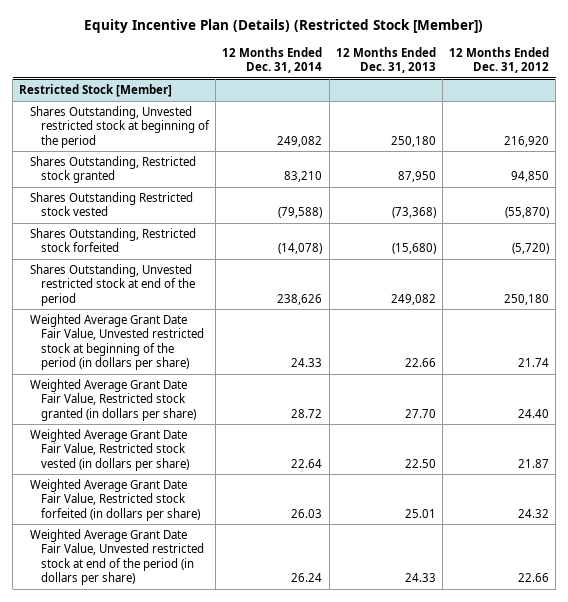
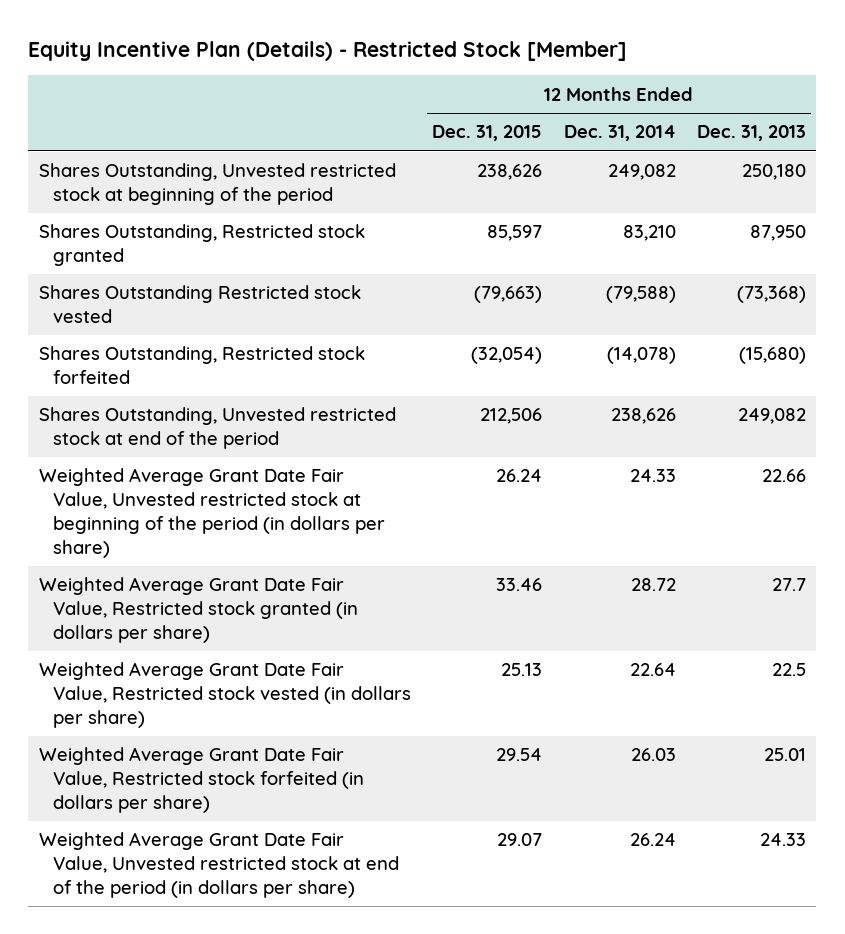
- Equity Incentive Plan (Details) (Restricted Stock [Member])
+ Equity Incentive Plan (Details) - Restricted Stock [Member]
- | 12 Months Ended Dec. 31, 2014 | 12 Months Ended Dec. 31, 2013 | 12 Months Ended Dec. 31, 2012
+ | 12 Months Ended Dec. 31, 2015 | 12 Months Ended Dec. 31, 2014 | 12 Months Ended Dec. 31, 2013
- Restricted Stock [Member]
- Weighted Average Grant Date Fair Value, Restricted stock granted (in dollars per share) | 28.72 | 27.70 | 24.40
- Weighted Average Grant Date Fair Value, Restricted stock vested (in dollars per share) | 22.64 | 22.50 | 21.87
+ Weighted Average Grant Date Fair Value, Restricted stock granted (in dollars per share) | 33.46 | 28.72 | 27.7
+ Weighted Average Grant Date Fair Value, Restricted stock vested (in dollars per share) | 25.13 | 22.64 | 22.5

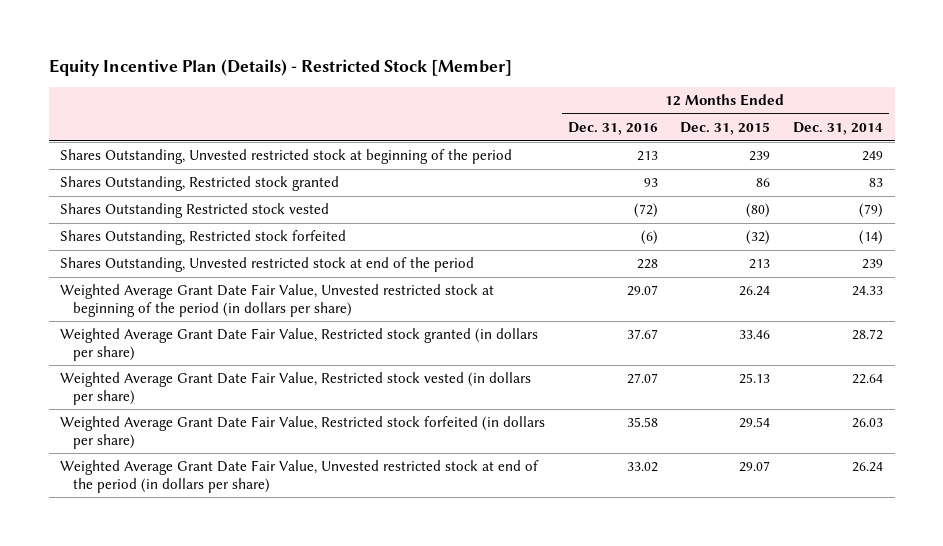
- | 12 Months Ended Dec. 31, 2015 | 12 Months Ended Dec. 31, 2014 | 12 Months Ended Dec. 31, 2013
+ | 12 Months Ended Dec. 31, 2016 | 12 Months Ended Dec. 31, 2015 | 12 Months Ended Dec. 31, 2014
- Shares Outstanding, Unvested restricted stock at beginning of the period | 238,626 | 249,082 | 250,180
- Shares Outstanding, Restricted stock granted | 85,597 | 83,210 | 87,950
- Shares Outstanding Restricted stock vested | (79,663) | (79,588) | (73,368)
- Shares Outstanding, Restricted stock forfeited | (32,054) | (14,078) | (15,680)
- Shares Outstanding, Unvested restricted stock at end of the period | 212,506 | 238,626 | 249,082
+ Shares Outstanding, Unvested restricted stock at beginning of the period | 213 | 239 | 249
+ Shares Outstanding, Restricted stock granted | 93 | 86 | 83
+ Shares Outstanding Restricted stock vested | (72) | (80) | (79)
+ Shares Outstanding, Restricted stock forfeited | (6) | (32) | (14)
+ Shares Outstanding, Unvested restricted stock at end of the period | 228 | 213 | 239

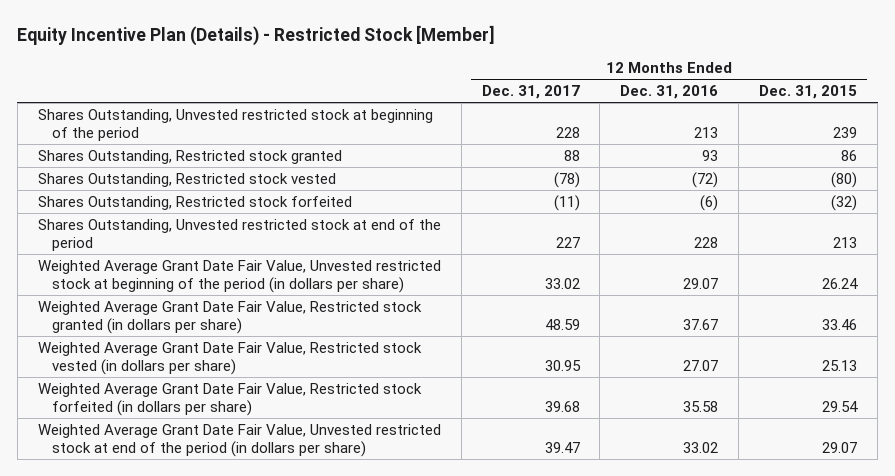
- | 12 Months Ended Dec. 31, 2016 | 12 Months Ended Dec. 31, 2015 | 12 Months Ended Dec. 31, 2014
+ | 12 Months Ended Dec. 31, 2017 | 12 Months Ended Dec. 31, 2016 | 12 Months Ended Dec. 31, 2015
- Shares Outstanding Restricted stock vested | (72) | (80) | (79)
+ Shares Outstanding, Restricted stock vested | (78) | (72) | (80)

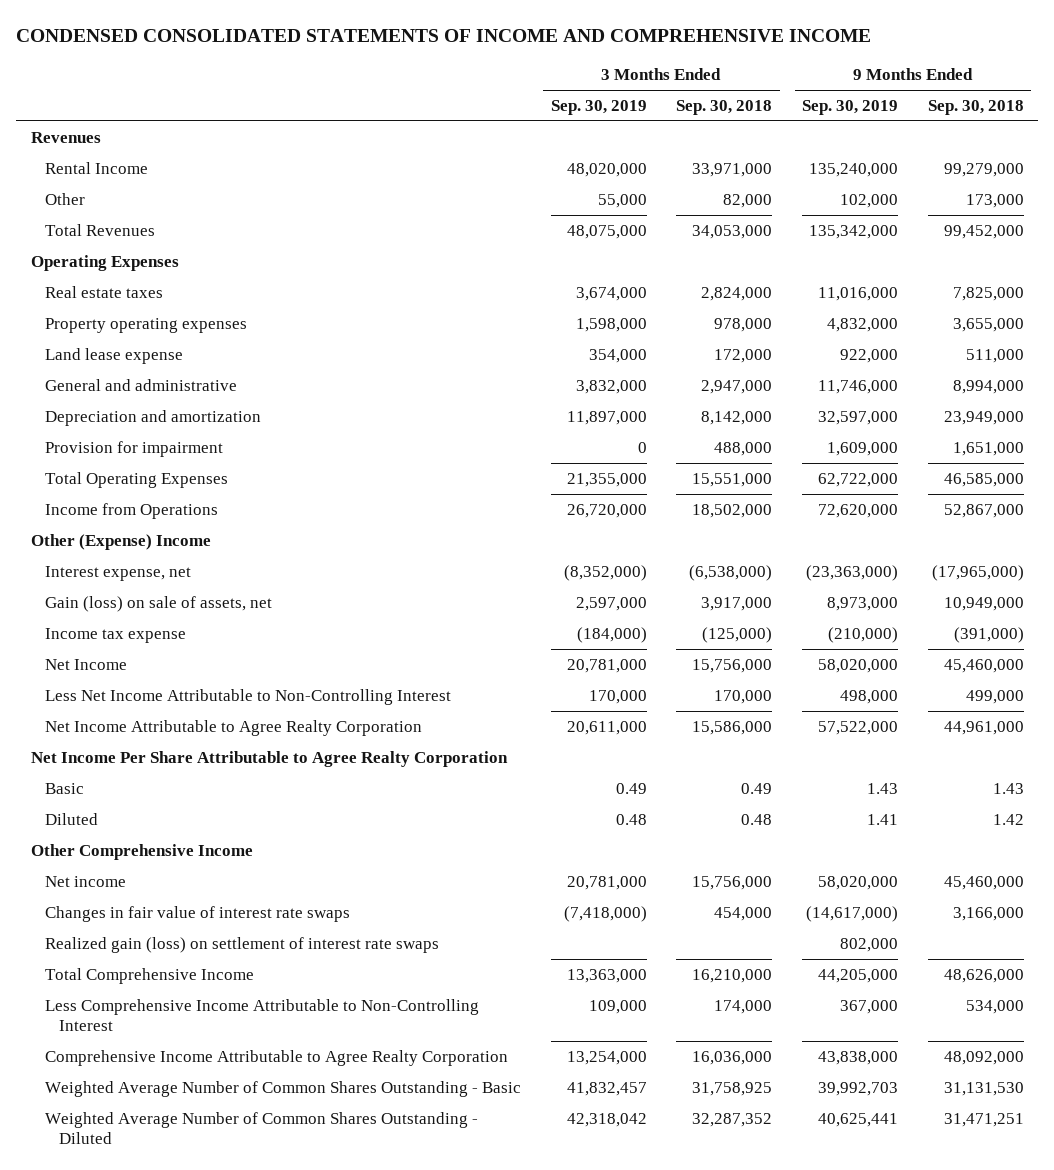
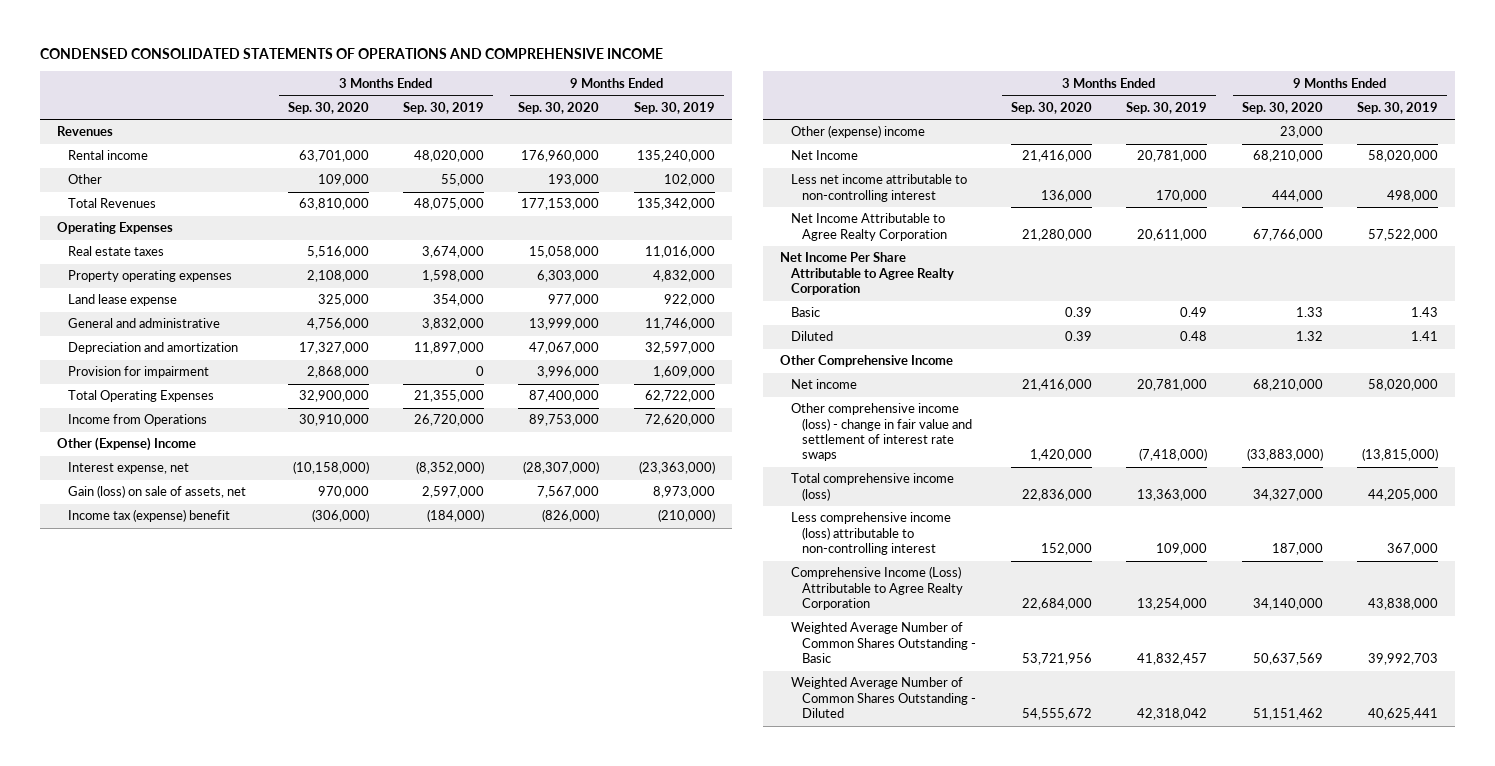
- CONDENSED CONSOLIDATED STATEMENTS OF INCOME AND COMPREHENSIVE INCOME
+ CONDENSED CONSOLIDATED STATEMENTS OF OPERATIONS AND COMPREHENSIVE INCOME
- | 3 Months Ended Sep. 30, 2019 | 3 Months Ended Sep. 30, 2018 | 9 Months Ended Sep. 30, 2019 | 9 Months Ended Sep. 30, 2018
+ | 3 Months Ended Sep. 30, 2020 | 3 Months Ended Sep. 30, 2019 | 9 Months Ended Sep. 30, 2020 | 9 Months Ended Sep. 30, 2019
- Rental Income | 48,020,000 | 33,971,000 | 135,240,000 | 99,279,000
+ Rental income | 63,701,000 | 48,020,000 | 176,960,000 | 135,240,000
- Income tax expense | (184,000) | (125,000) | (210,000) | (391,000)
+ Income tax (expense) benefit | (306,000) | (184,000) | (826,000) | (210,000)
+ Other (expense) income | | | 23,000 |
- Less Net Income Attributable to Non-Controlling Interest | 170,000 | 170,000 | 498,000 | 499,000
+ Less net income attributable to non-controlling interest | 136,000 | 170,000 | 444,000 | 498,000
- Changes in fair value of interest rate swaps | (7,418,000) | 454,000 | (14,617,000) | 3,166,000
- Realized gain (loss) on settlement of interest rate swaps | | | 802,000 |
- Total Comprehensive Income | 13,363,000 | 16,210,000 | 44,205,000 | 48,626,000
- Less Comprehensive Income Attributable to Non-Controlling Interest | 109,000 | 174,000 | 367,000 | 534,000
- Comprehensive Income Attributable to Agree Realty Corporation | 13,254,000 | 16,036,000 | 43,838,000 | 48,092,000
+ Other comprehensive income (loss) - change in fair value and settlement of interest rate swaps | 1,420,000 | (7,418,000) | (33,883,000) | (13,815,000)
+ Total comprehensive income (loss) | 22,836,000 | 13,363,000 | 34,327,000 | 44,205,000
+ Less comprehensive income (loss) attributable to non-controlling interest | 152,000 | 109,000 | 187,000 | 367,000
+ Comprehensive Income (Loss) Attributable to Agree Realty Corporation | 22,684,000 | 13,254,000 | 34,140,000 | 43,838,000

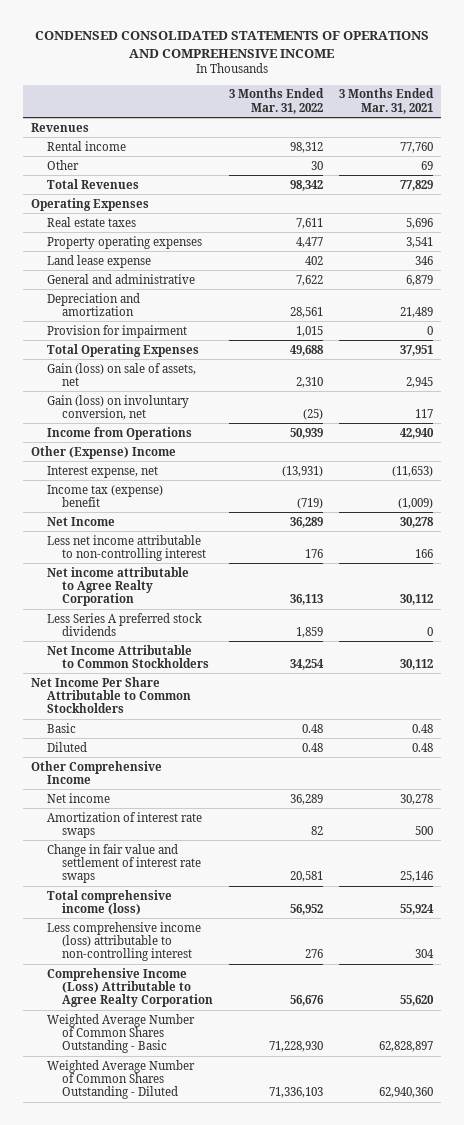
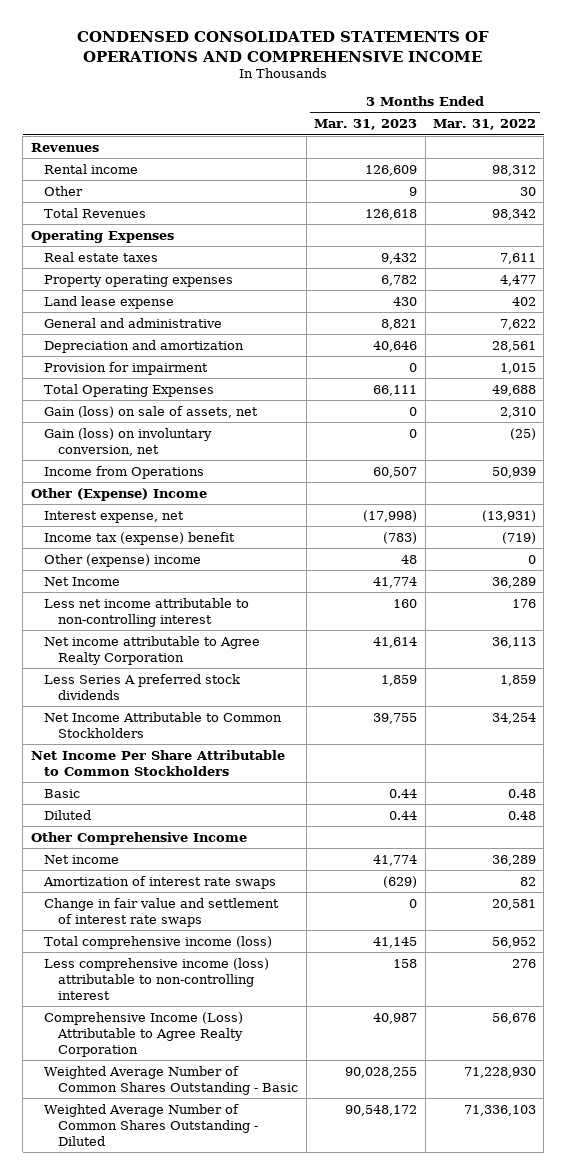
- | 3 Months Ended Mar. 31, 2022 | 3 Months Ended Mar. 31, 2021
+ | 3 Months Ended Mar. 31, 2023 | 3 Months Ended Mar. 31, 2022
+ Other (expense) income | 48 | 0

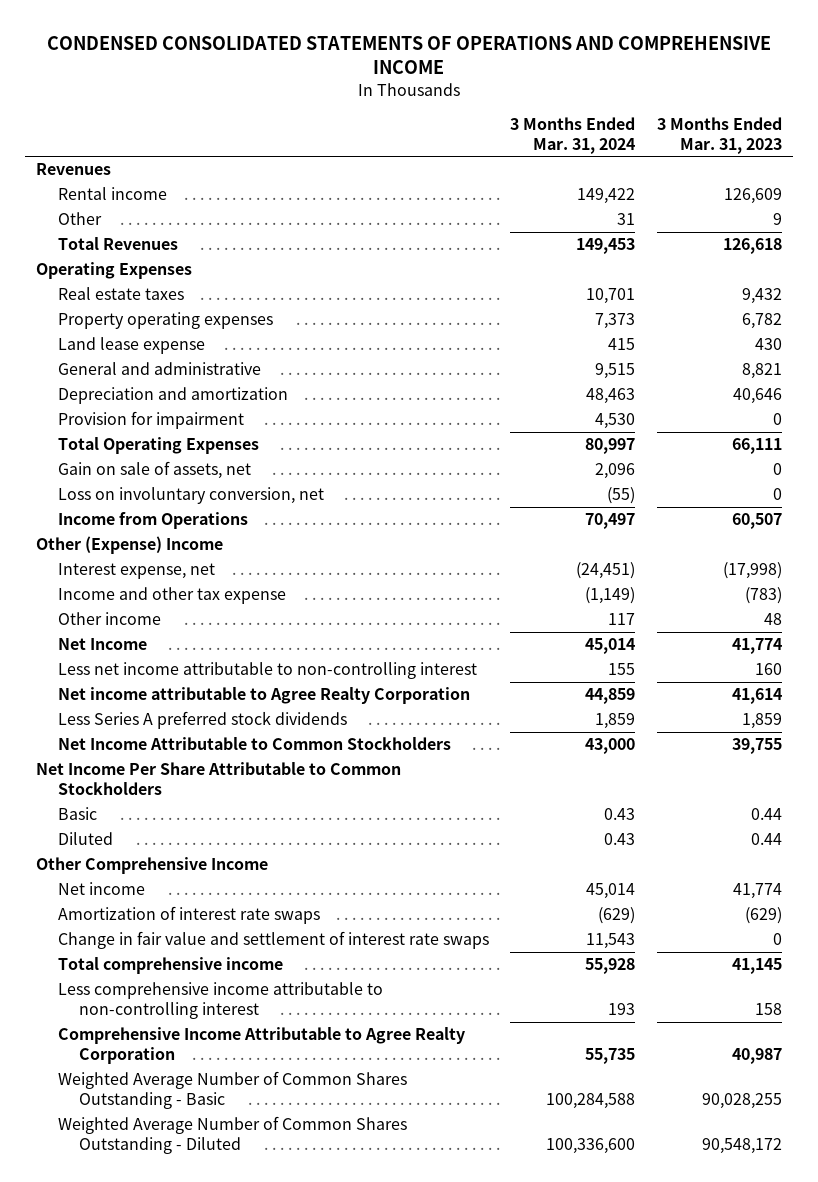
- | 3 Months Ended Mar. 31, 2023 | 3 Months Ended Mar. 31, 2022
+ | 3 Months Ended Mar. 31, 2024 | 3 Months Ended Mar. 31, 2023
- Gain (loss) on sale of assets, net | 0 | 2,310
- Gain (loss) on involuntary conversion, net | 0 | (25)
+ Gain on sale of assets, net | 2,096 | 0
+ Loss on involuntary conversion, net | (55) | 0
- Income tax (expense) benefit | (783) | (719)
- Other (expense) income | 48 | 0
+ Income and other tax expense | (1,149) | (783)
+ Other income | 117 | 48
- Total comprehensive income (loss) | 41,145 | 56,952
- Less comprehensive income (loss) attributable to non-controlling interest | 158 | 276
- Comprehensive Income (Loss) Attributable to Agree Realty Corporation | 40,987 | 56,676
+ Total comprehensive income | 55,928 | 41,145
+ Less comprehensive income attributable to non-controlling interest | 193 | 158
+ Comprehensive Income Attributable to Agree Realty Corporation | 55,735 | 40,987

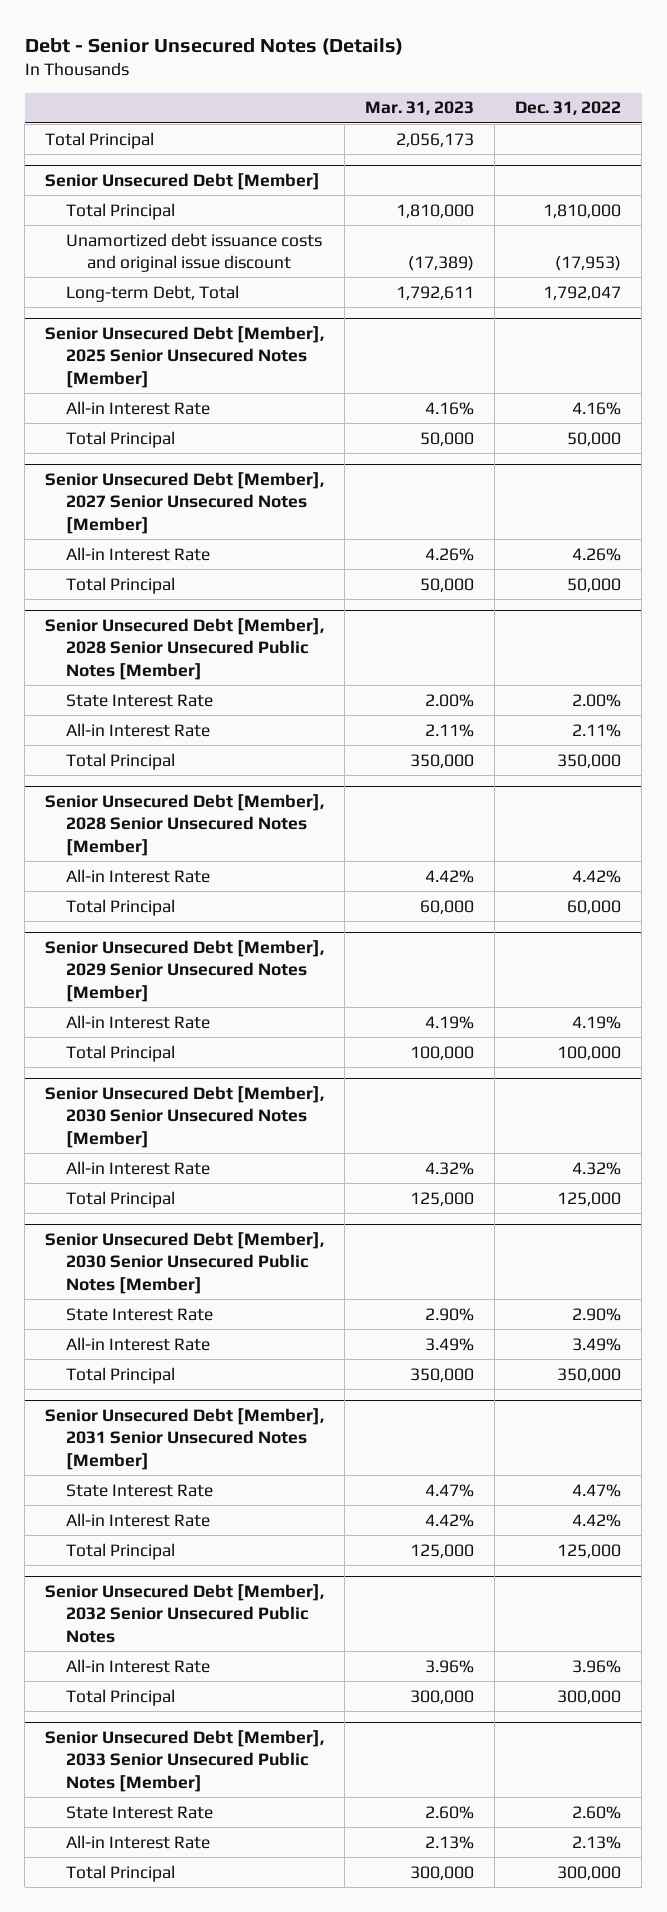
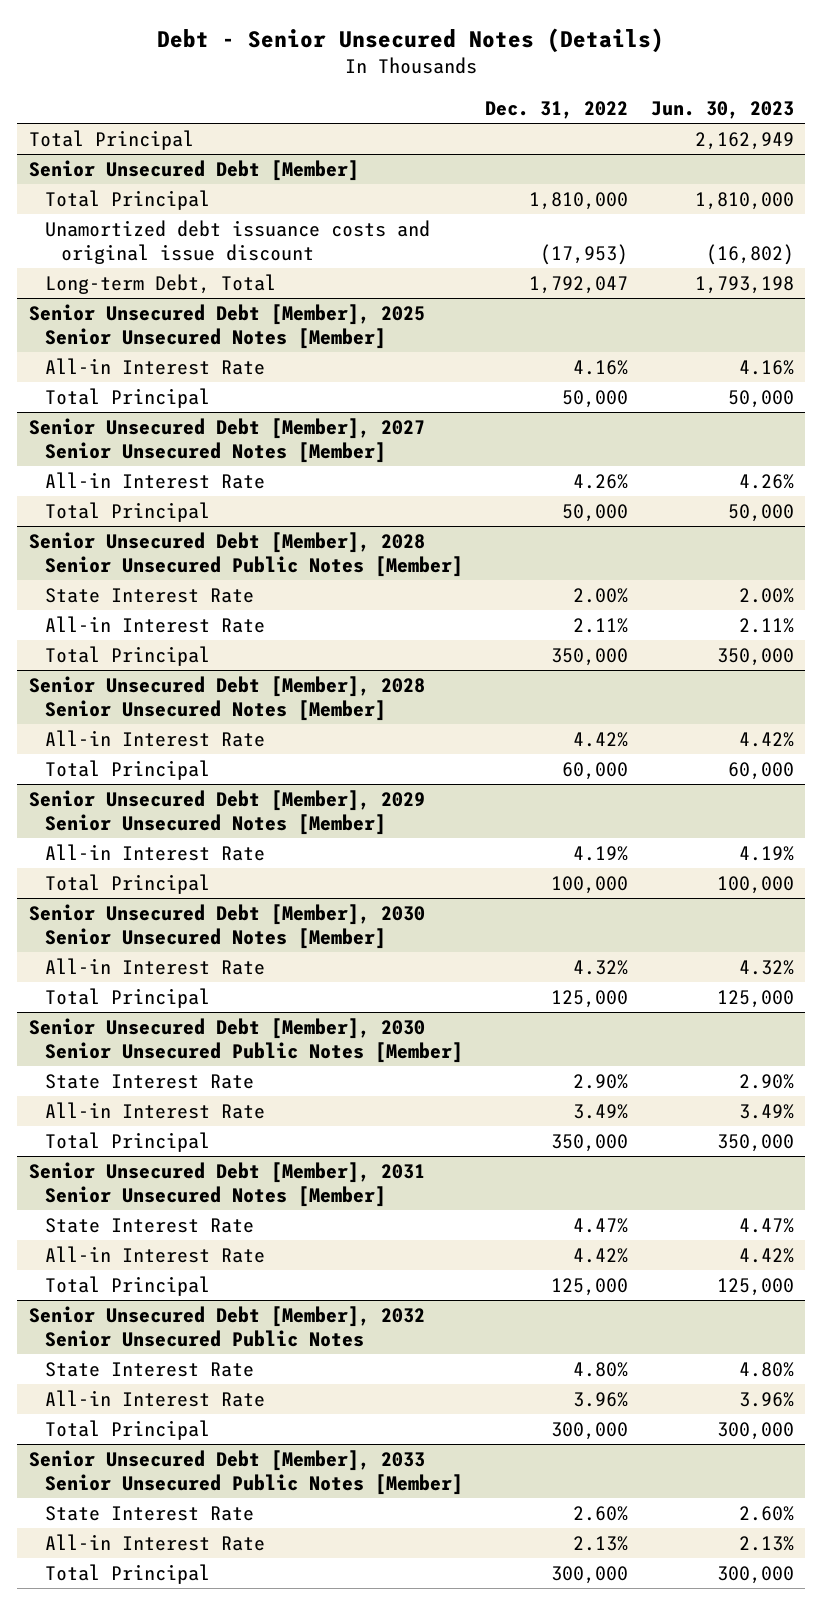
- | Mar. 31, 2023 | Dec. 31, 2022
+ | Dec. 31, 2022 | Jun. 30, 2023
@ Senior Unsecured Debt [Member], 2032 Senior Unsecured Public Notes
+ State Interest Rate | 4.80% | 4.80%

